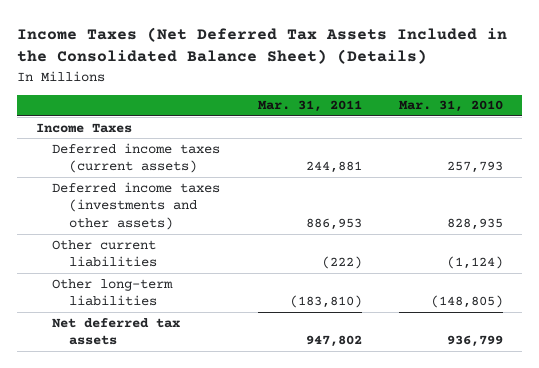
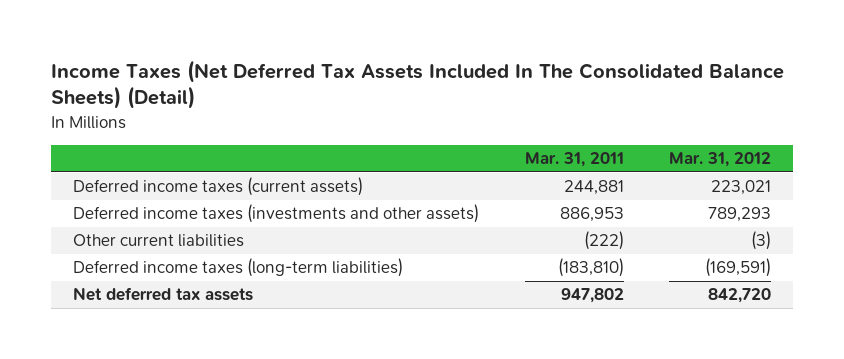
- Income Taxes (Net Deferred Tax Assets Included in the Consolidated Balance Sheet) (Details)
+ Income Taxes (Net Deferred Tax Assets Included In The Consolidated Balance Sheets) (Detail)
- | Mar. 31, 2011 | Mar. 31, 2010
+ | Mar. 31, 2011 | Mar. 31, 2012
- Income Taxes
- Other long-term liabilities | (183,810) | (148,805)
+ Deferred income taxes (long-term liabilities) | (183,810) | (169,591)

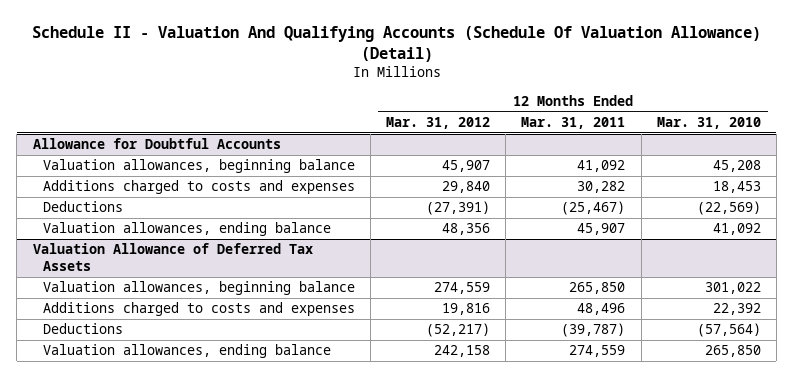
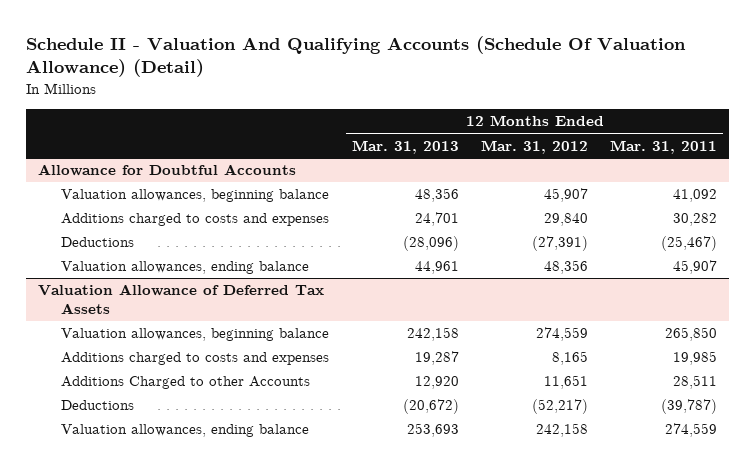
- | 12 Months Ended Mar. 31, 2012 | 12 Months Ended Mar. 31, 2011 | 12 Months Ended Mar. 31, 2010
+ | 12 Months Ended Mar. 31, 2013 | 12 Months Ended Mar. 31, 2012 | 12 Months Ended Mar. 31, 2011
@ Valuation Allowance of Deferred Tax Assets
- Additions charged to costs and expenses | 19,816 | 48,496 | 22,392
+ Additions charged to costs and expenses | 19,287 | 8,165 | 19,985
+ Additions Charged to other Accounts | 12,920 | 11,651 | 28,511

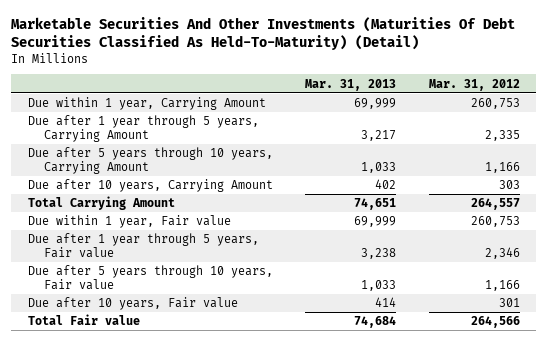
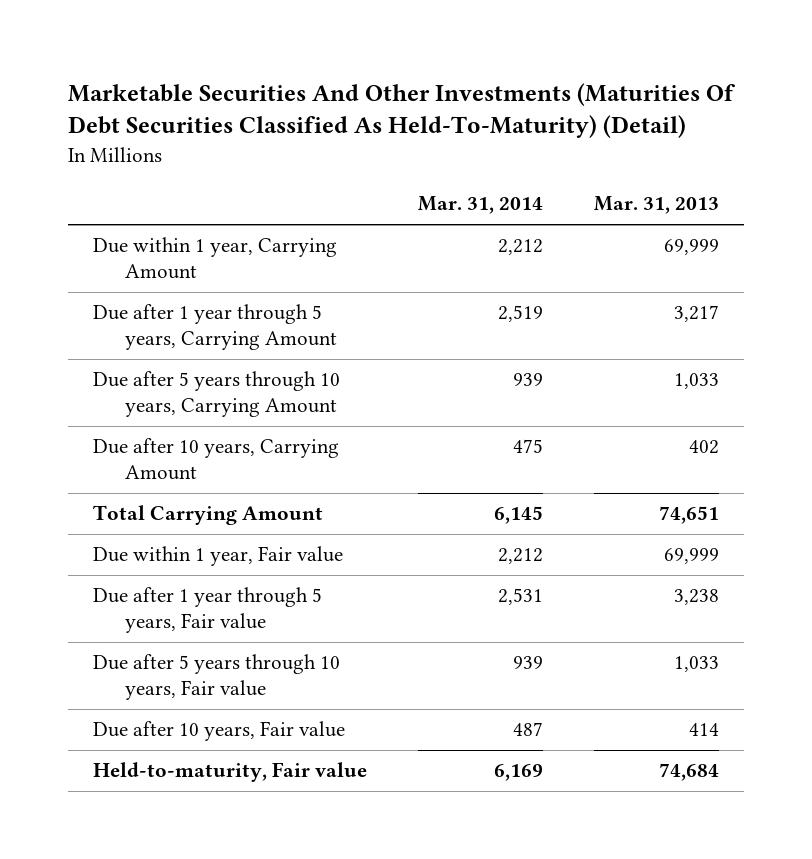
- | Mar. 31, 2013 | Mar. 31, 2012
+ | Mar. 31, 2014 | Mar. 31, 2013
- Total Fair value | 74,684 | 264,566
+ Held-to-maturity, Fair value | 6,169 | 74,684

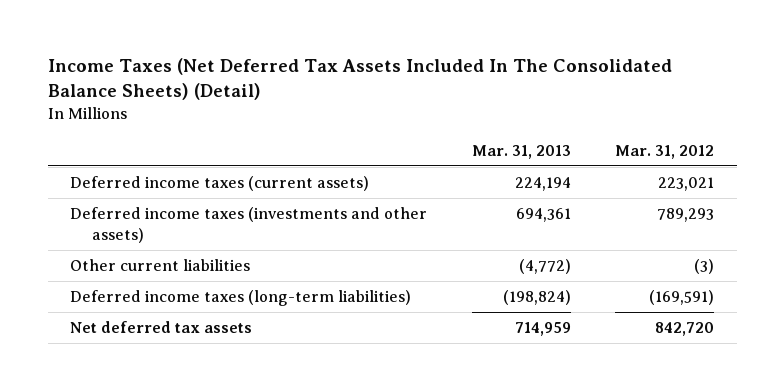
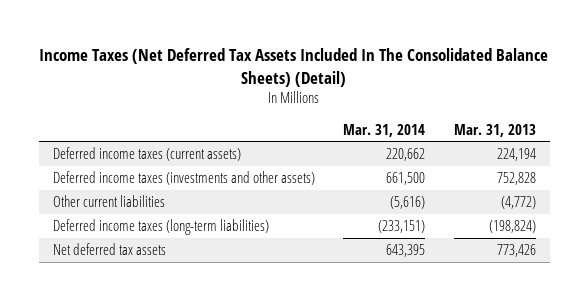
- | Mar. 31, 2013 | Mar. 31, 2012
+ | Mar. 31, 2014 | Mar. 31, 2013
- Deferred income taxes (investments and other assets) | 694,361 | 789,293
+ Deferred income taxes (investments and other assets) | 661,500 | 752,828
- Net deferred tax assets | 714,959 | 842,720
+ Net deferred tax assets | 643,395 | 773,426

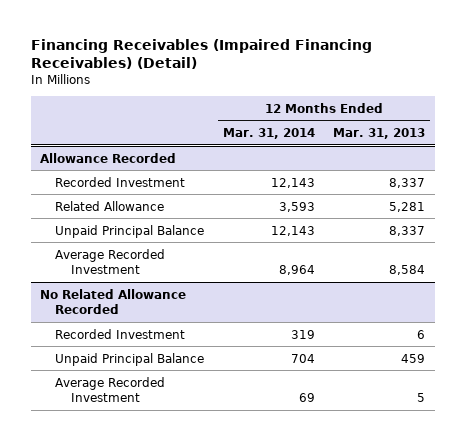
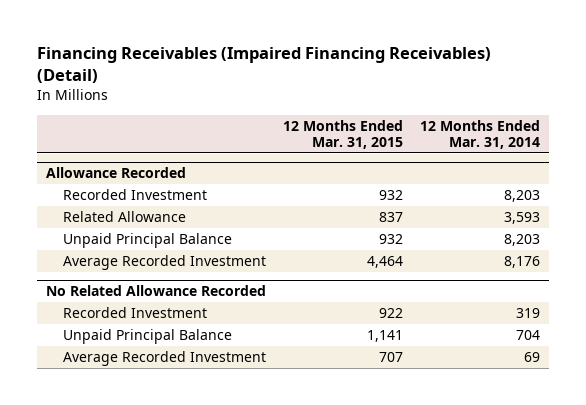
- | 12 Months Ended Mar. 31, 2014 | 12 Months Ended Mar. 31, 2013
+ | 12 Months Ended Mar. 31, 2015 | 12 Months Ended Mar. 31, 2014
@ Allowance Recorded
- Recorded Investment | 12,143 | 8,337
+ Recorded Investment | 932 | 8,203
- Unpaid Principal Balance | 12,143 | 8,337
- Average Recorded Investment | 8,964 | 8,584
+ Unpaid Principal Balance | 932 | 8,203
+ Average Recorded Investment | 4,464 | 8,176

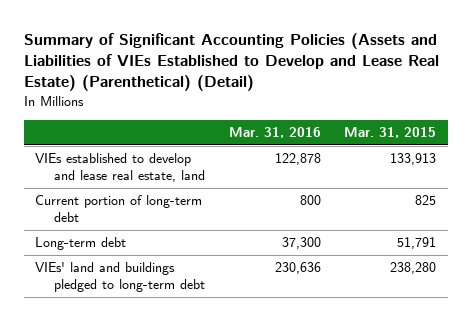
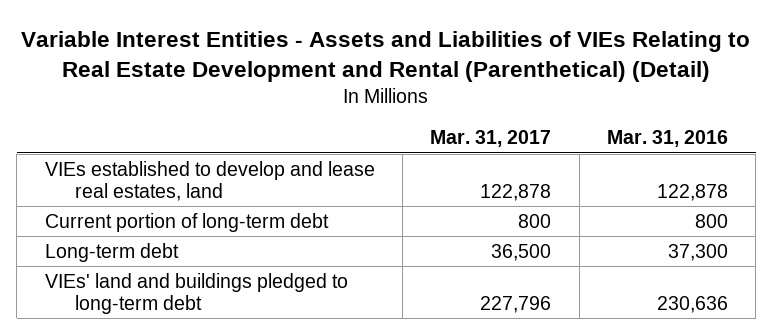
- Summary of Significant Accounting Policies (Assets and Liabilities of VIEs Established to Develop and Lease Real Estate) (Parenthetical) (Detail)
+ Variable Interest Entities - Assets and Liabilities of VIEs Relating to Real Estate Development and Rental (Parenthetical) (Detail)
- | Mar. 31, 2016 | Mar. 31, 2015
+ | Mar. 31, 2017 | Mar. 31, 2016
- VIEs established to develop and lease real estate, land | 122,878 | 133,913
+ VIEs established to develop and lease real estates, land | 122,878 | 122,878

